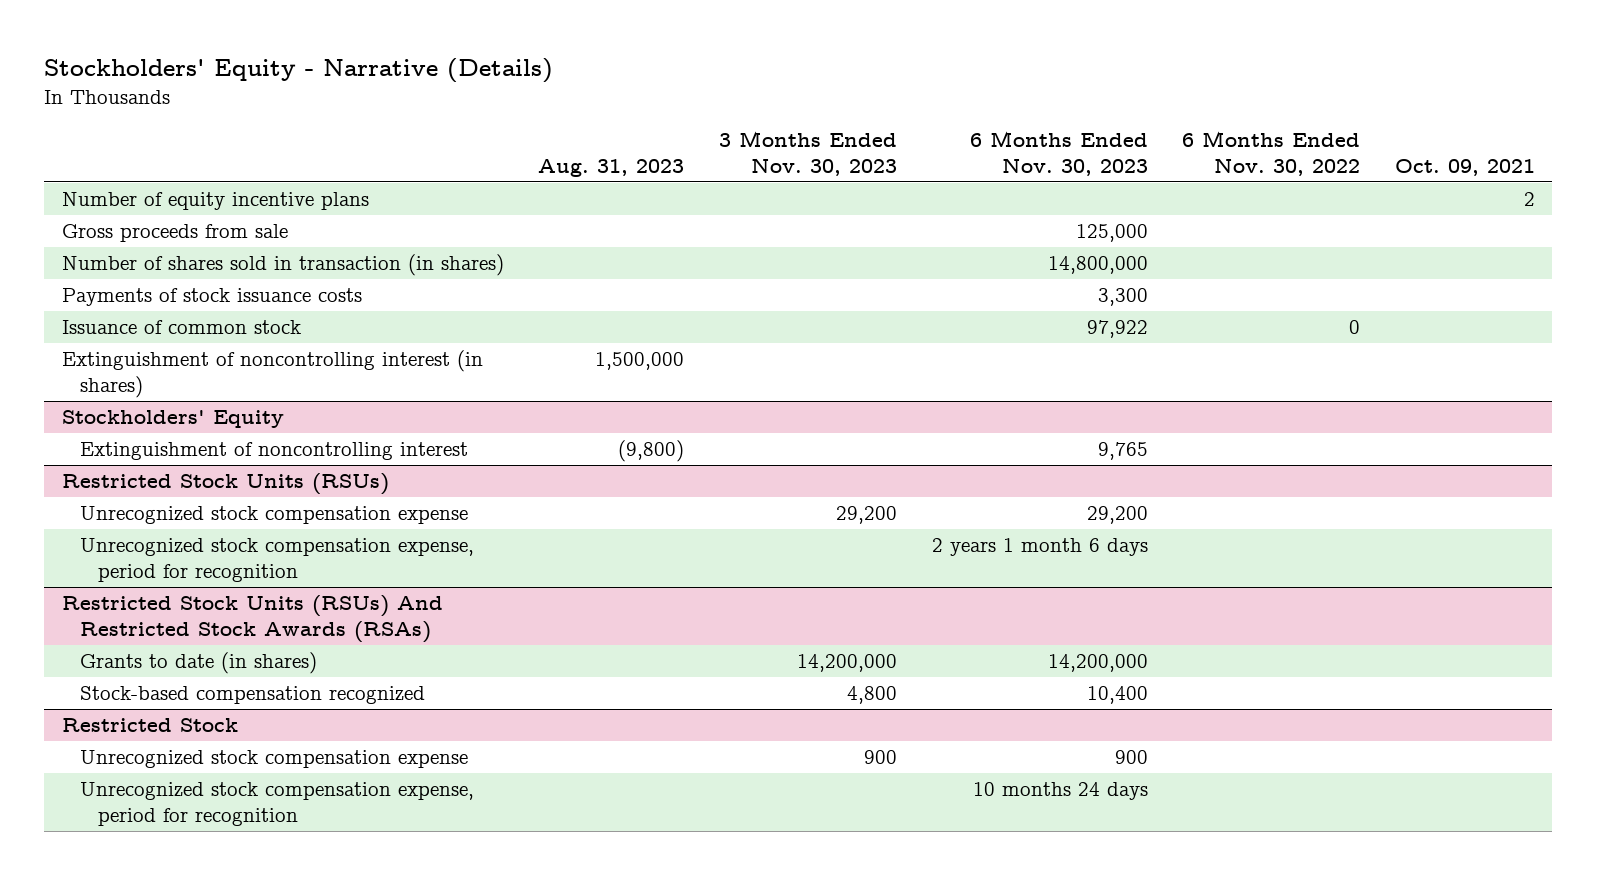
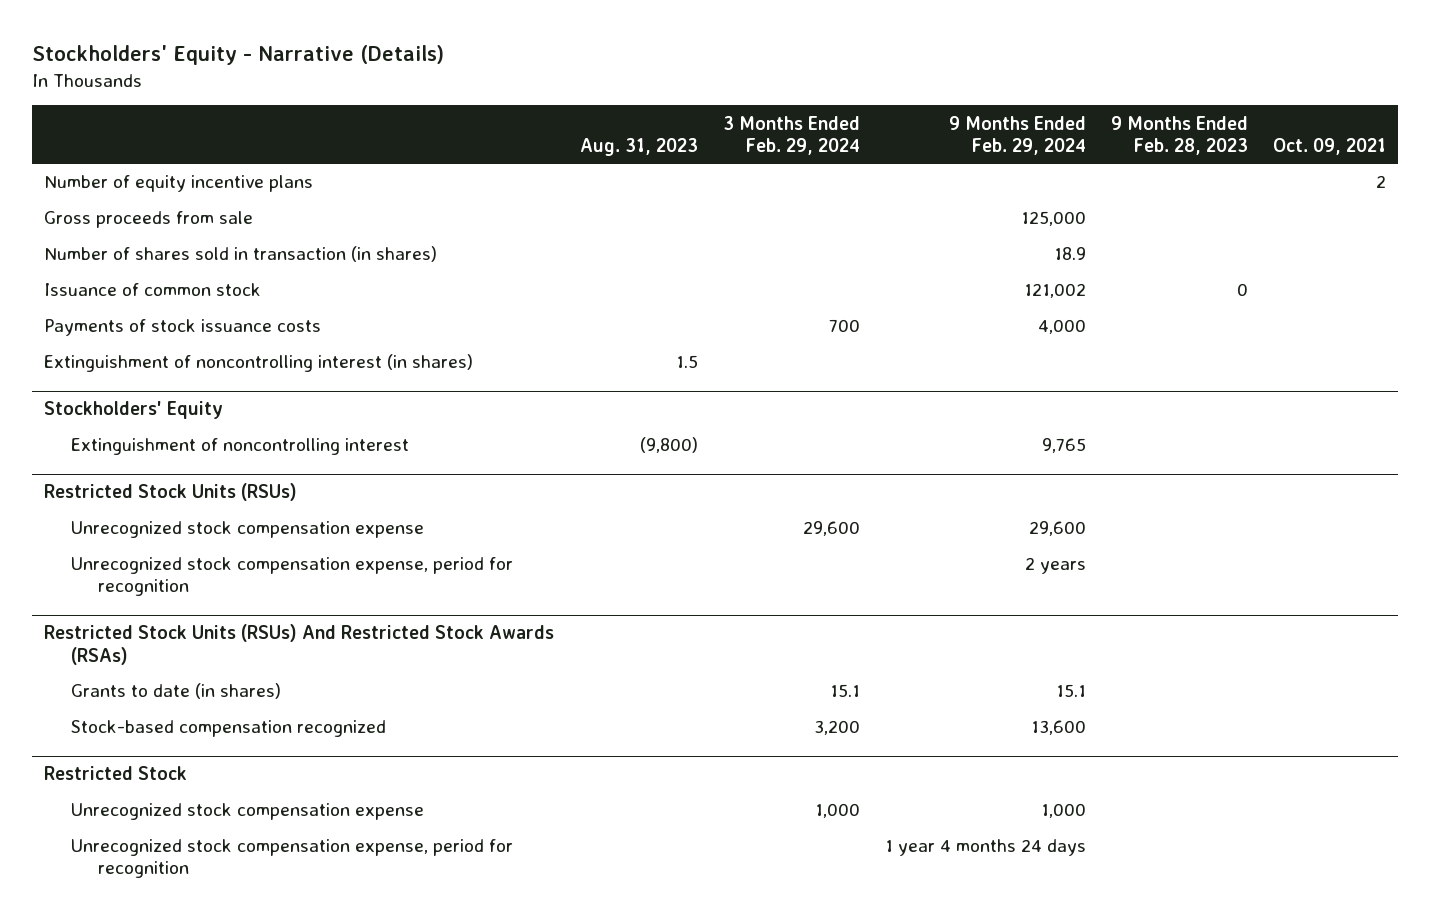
- | Aug. 31, 2023 | 3 Months Ended Nov. 30, 2023 | 6 Months Ended Nov. 30, 2023 | 6 Months Ended Nov. 30, 2022 | Oct. 09, 2021
+ | Aug. 31, 2023 | 3 Months Ended Feb. 29, 2024 | 9 Months Ended Feb. 29, 2024 | 9 Months Ended Feb. 28, 2023 | Oct. 09, 2021
- Extinguishment of noncontrolling interest (in shares) | 1,500,000 | | | |
moved down: Payments of stock issuance costs | | 700 | 4,000 | |
+ Extinguishment of noncontrolling interest (in shares) | 1.5 | | | |

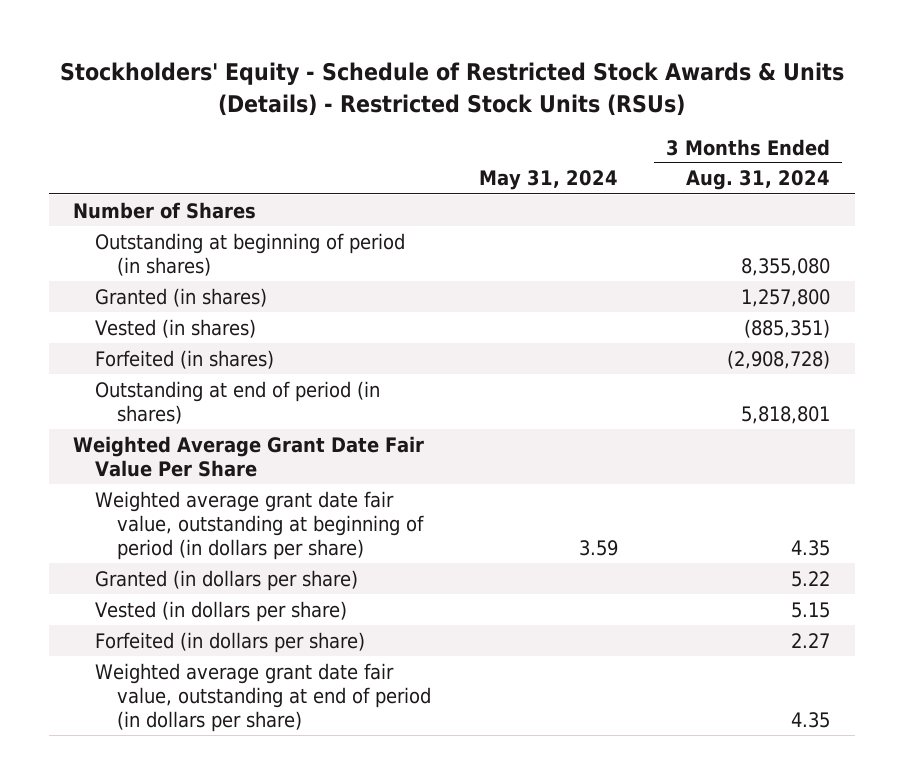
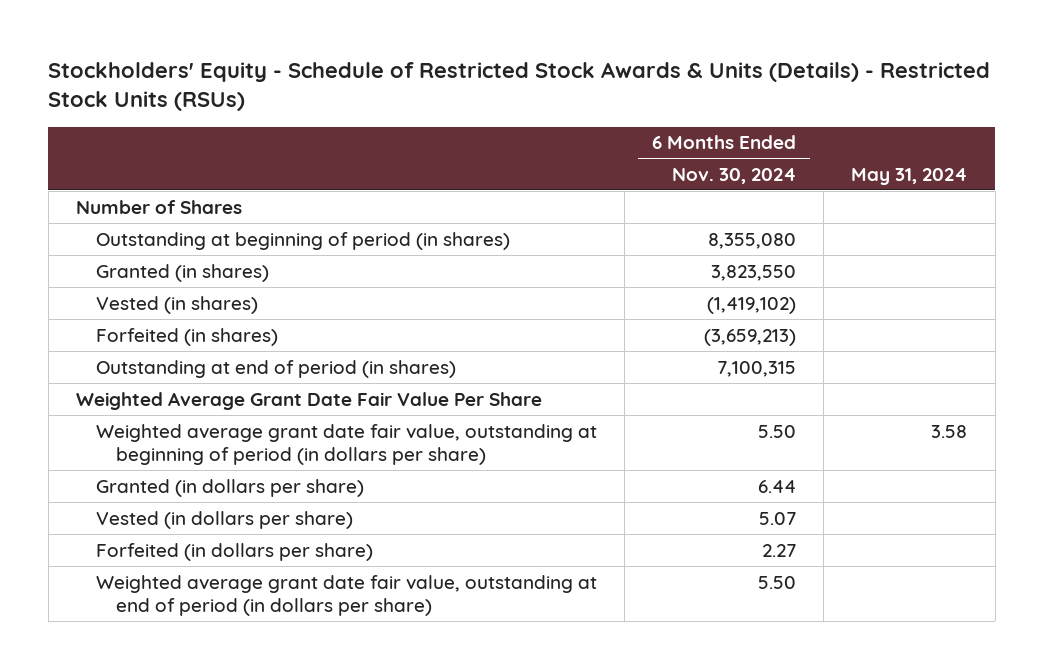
- | May 31, 2024 | 3 Months Ended Aug. 31, 2024
+ | 6 Months Ended Nov. 30, 2024 | May 31, 2024
- Weighted average grant date fair value, outstanding at beginning of period (in dollars per share) | 3.59 | 4.35
+ Weighted average grant date fair value, outstanding at beginning of period (in dollars per share) | 5.50 | 3.58

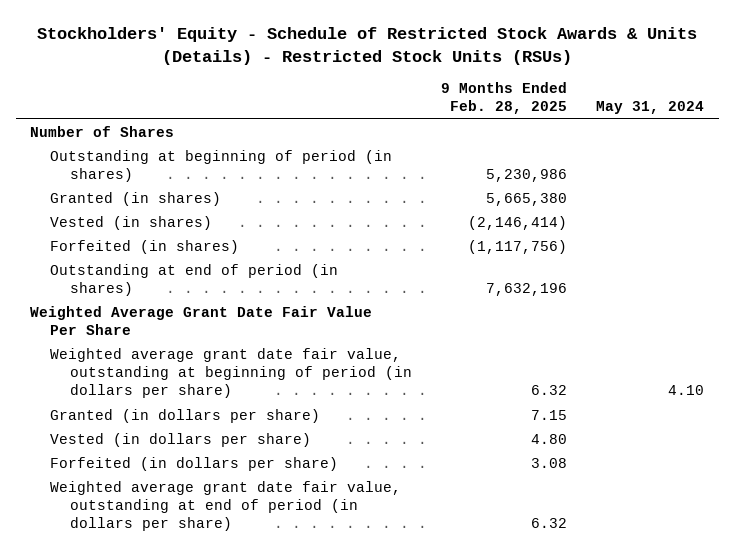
- | 6 Months Ended Nov. 30, 2024 | May 31, 2024
+ | 9 Months Ended Feb. 28, 2025 | May 31, 2024
- Weighted average grant date fair value, outstanding at beginning of period (in dollars per share) | 5.50 | 3.58
+ Weighted average grant date fair value, outstanding at beginning of period (in dollars per share) | 6.32 | 4.10

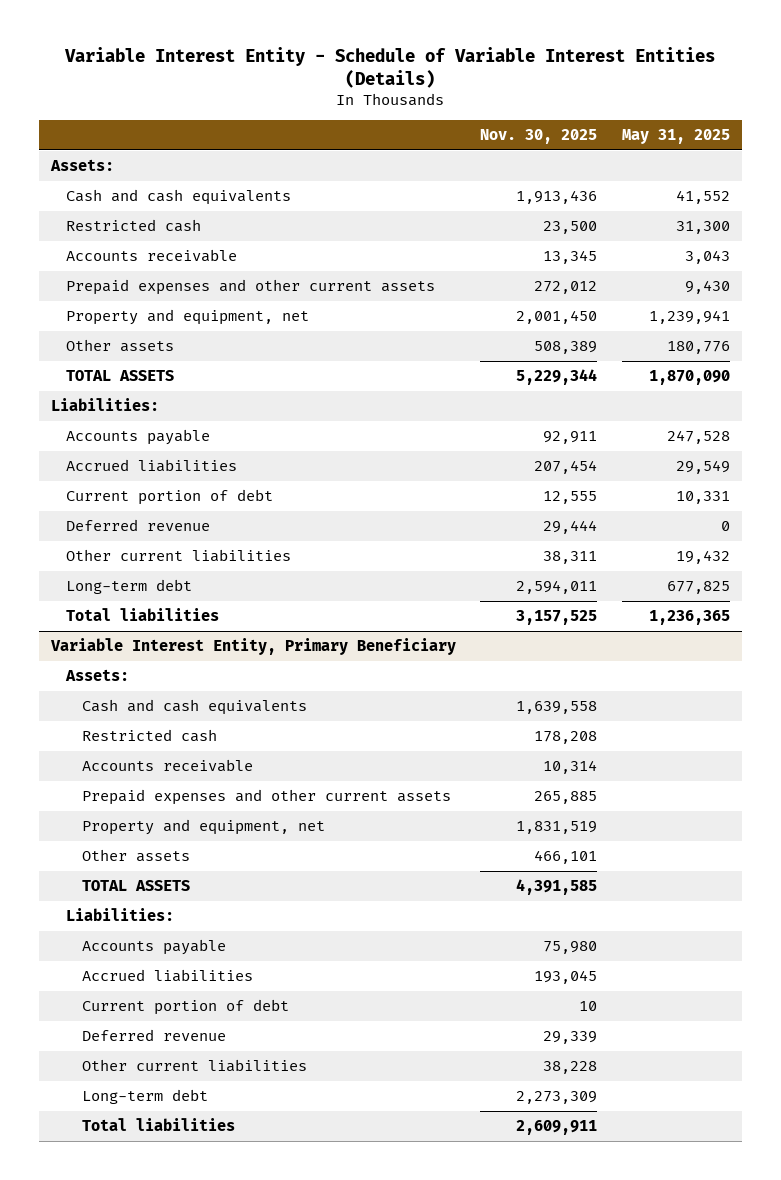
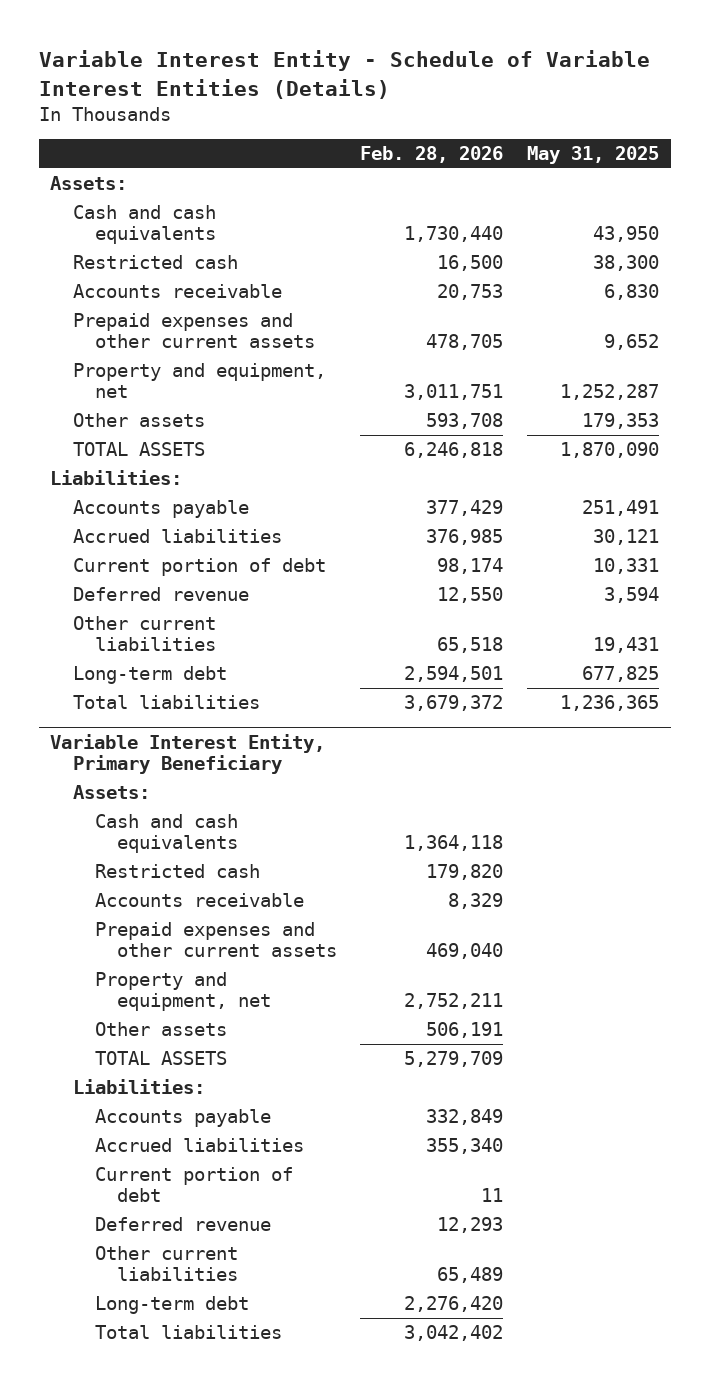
- | Nov. 30, 2025 | May 31, 2025
+ | Feb. 28, 2026 | May 31, 2025
- Cash and cash equivalents | 1,913,436 | 41,552
- Restricted cash | 23,500 | 31,300
- Accounts receivable | 13,345 | 3,043
- Prepaid expenses and other current assets | 272,012 | 9,430
- Property and equipment, net | 2,001,450 | 1,239,941
- Other assets | 508,389 | 180,776
+ Cash and cash equivalents | 1,730,440 | 43,950
+ Restricted cash | 16,500 | 38,300
+ Accounts receivable | 20,753 | 6,830
+ Prepaid expenses and other current assets | 478,705 | 9,652
+ Property and equipment, net | 3,011,751 | 1,252,287
+ Other assets | 593,708 | 179,353
- Accounts payable | 92,911 | 247,528
- Accrued liabilities | 207,454 | 29,549
+ Accounts payable | 377,429 | 251,491
+ Accrued liabilities | 376,985 | 30,121
- Deferred revenue | 29,444 | 0
- Other current liabilities | 38,311 | 19,432
+ Deferred revenue | 12,550 | 3,594
+ Other current liabilities | 65,518 | 19,431

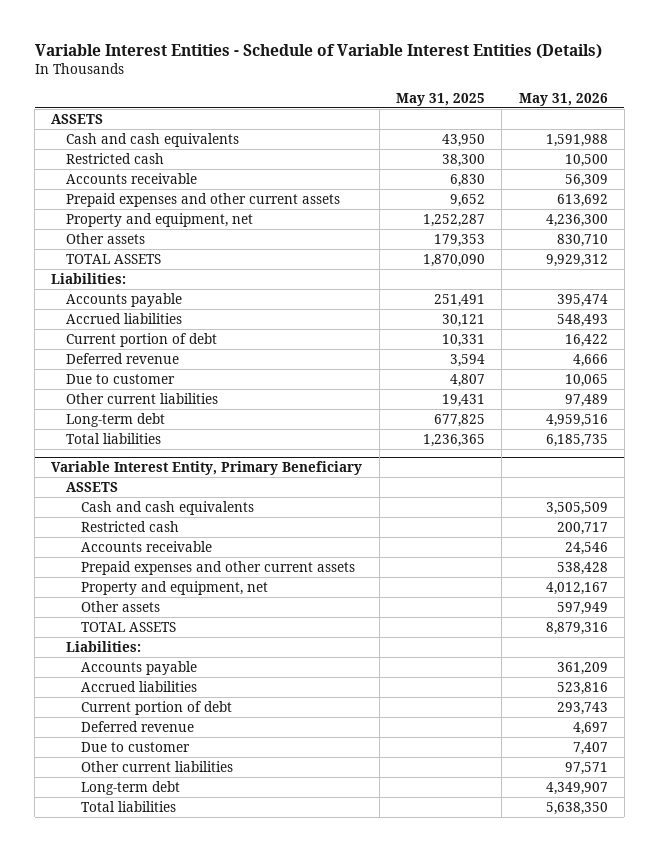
- Variable Interest Entity - Schedule of Variable Interest Entities (Details)
+ Variable Interest Entities - Schedule of Variable Interest Entities (Details)
- | Feb. 28, 2026 | May 31, 2025
+ | May 31, 2025 | May 31, 2026
- Assets:
+ ASSETS
+ Due to customer | 4,807 | 10,065
@ Variable Interest Entity, Primary Beneficiary
- Assets:
+ ASSETS
+ Due to customer | | 7,407

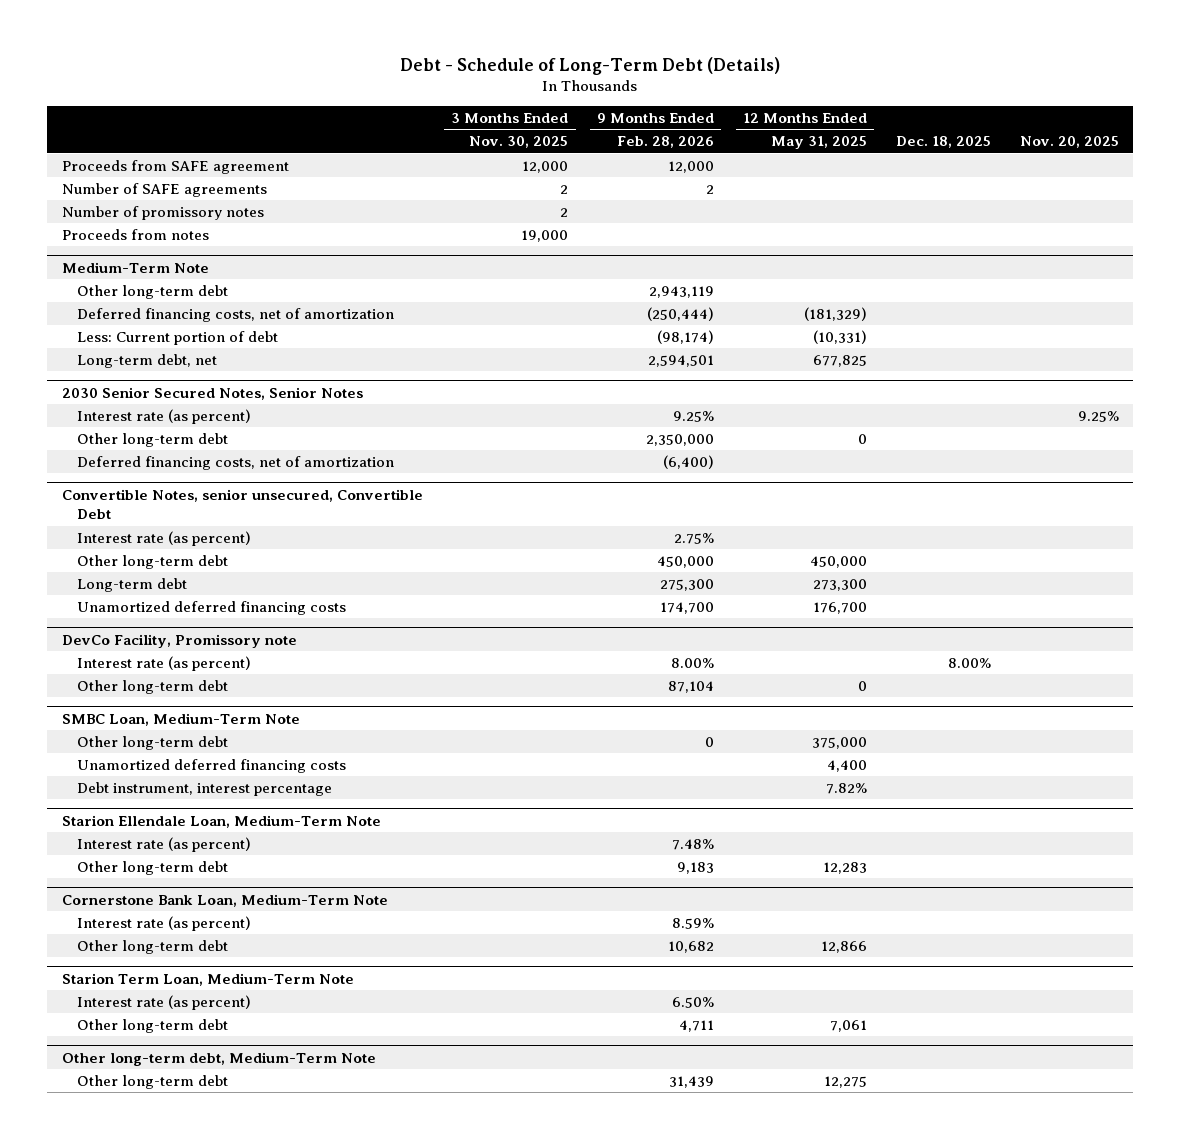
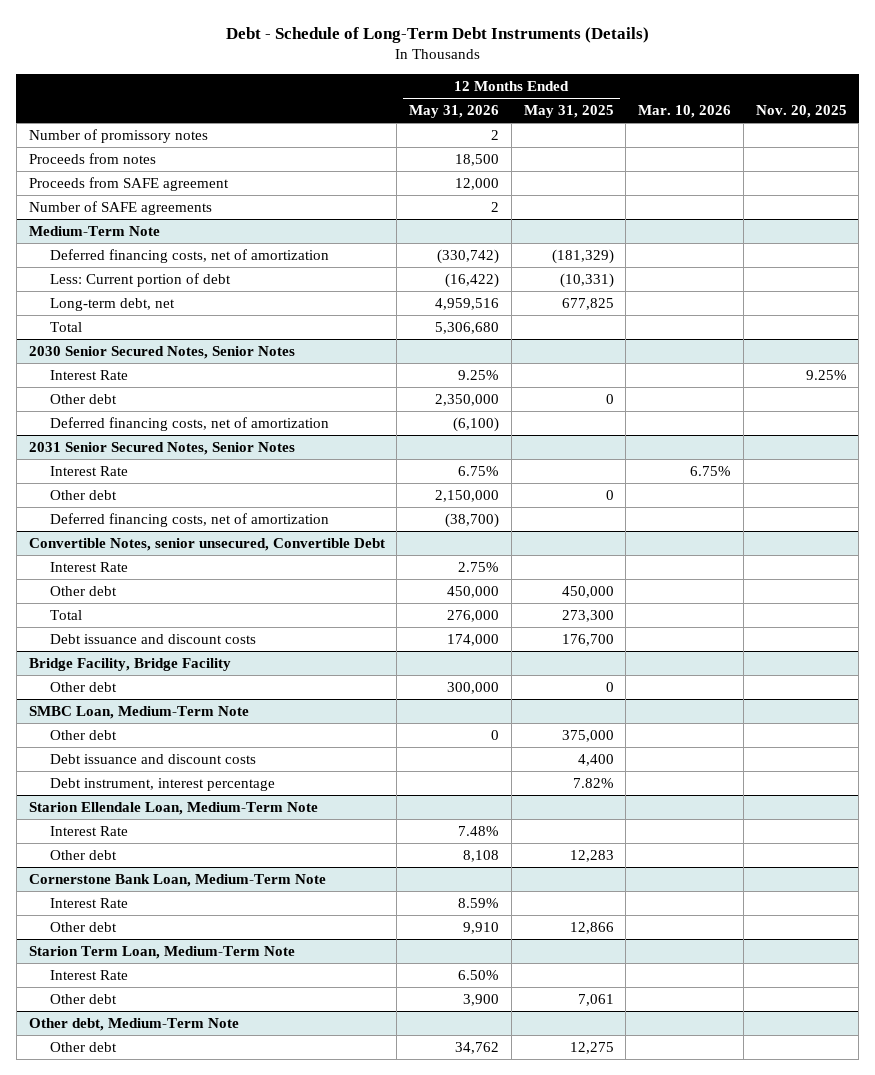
- Debt - Schedule of Long-Term Debt (Details)
+ Debt - Schedule of Long-Term Debt Instruments (Details)
- | 3 Months Ended Nov. 30, 2025 | 9 Months Ended Feb. 28, 2026 | 12 Months Ended May 31, 2025 | Dec. 18, 2025 | Nov. 20, 2025
+ | 12 Months Ended May 31, 2026 | 12 Months Ended May 31, 2025 | Mar. 10, 2026 | Nov. 20, 2025
moved down: Proceeds from SAFE agreement | 12,000 | | |
moved down: Number of SAFE agreements | 2 | | |
@ Medium-Term Note
- Other long-term debt | | 2,943,119 | | |
+ Total | 5,306,680 | | |
@ 2030 Senior Secured Notes, Senior Notes
- Interest rate (as percent) | | 9.25% | | | 9.25%
- Other long-term debt | | 2,350,000 | 0 | |
+ Interest Rate | 9.25% | | | 9.25%
+ Other debt | 2,350,000 | 0 | |
+ 2031 Senior Secured Notes, Senior Notes
+ Interest Rate | 6.75% | | 6.75% |
+ Other debt | 2,150,000 | 0 | |
+ Deferred financing costs, net of amortization | (38,700) | | |
@ Convertible Notes, senior unsecured, Convertible Debt
- Interest rate (as percent) | | 2.75% | | |
- Other long-term debt | | 450,000 | 450,000 | |
- Long-term debt | | 275,300 | 273,300 | |
- Unamortized deferred financing costs | | 174,700 | 176,700 | |
- DevCo Facility, Promissory note
- Interest rate (as percent) | | 8.00% | | 8.00% |
- Other long-term debt | | 87,104 | 0 | |
@ Convertible Notes, senior unsecured, Convertible Debt
+ Interest Rate | 2.75% | | |
+ Other debt | 450,000 | 450,000 | |
+ Total | 276,000 | 273,300 | |
+ Debt issuance and discount costs | 174,000 | 176,700 | |
+ Bridge Facility, Bridge Facility
+ Other debt | 300,000 | 0 | |
@ SMBC Loan, Medium-Term Note
- Other long-term debt | | 0 | 375,000 | |
- Unamortized deferred financing costs | | | 4,400 | |
+ Other debt | 0 | 375,000 | |
+ Debt issuance and discount costs | | 4,400 | |
@ Starion Ellendale Loan, Medium-Term Note
- Interest rate (as percent) | | 7.48% | | |
- Other long-term debt | | 9,183 | 12,283 | |
+ Interest Rate | 7.48% | | |
+ Other debt | 8,108 | 12,283 | |
@ Cornerstone Bank Loan, Medium-Term Note
- Interest rate (as percent) | | 8.59% | | |
- Other long-term debt | | 10,682 | 12,866 | |
+ Interest Rate | 8.59% | | |
+ Other debt | 9,910 | 12,866 | |
@ Starion Term Loan, Medium-Term Note
- Interest rate (as percent) | | 6.50% | | |
- Other long-term debt | | 4,711 | 7,061 | |
- Other long-term debt, Medium-Term Note
- Other long-term debt | | 31,439 | 12,275 | |
@ Starion Term Loan, Medium-Term Note
+ Interest Rate | 6.50% | | |
+ Other debt | 3,900 | 7,061 | |
+ Other debt, Medium-Term Note
+ Other debt | 34,762 | 12,275 | |

